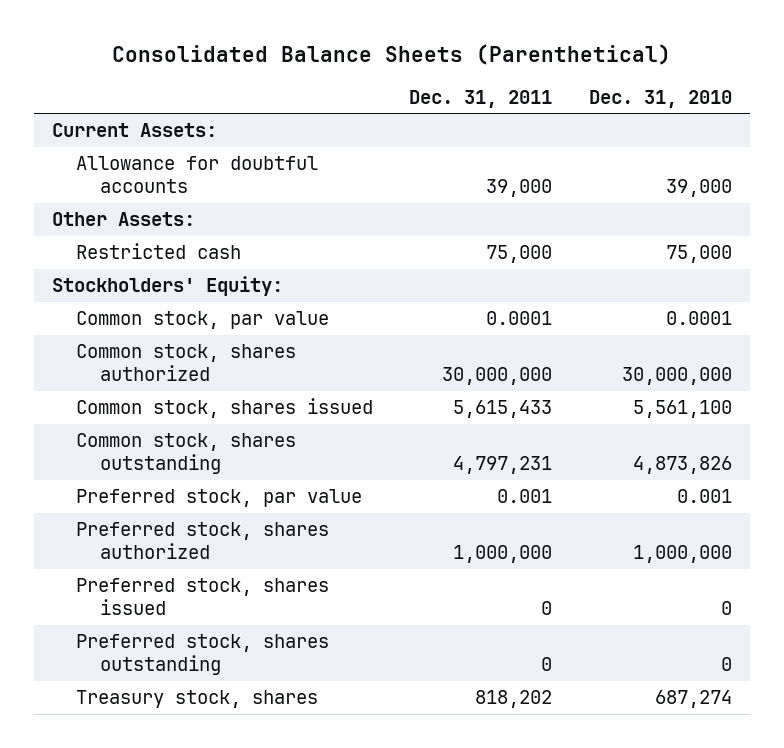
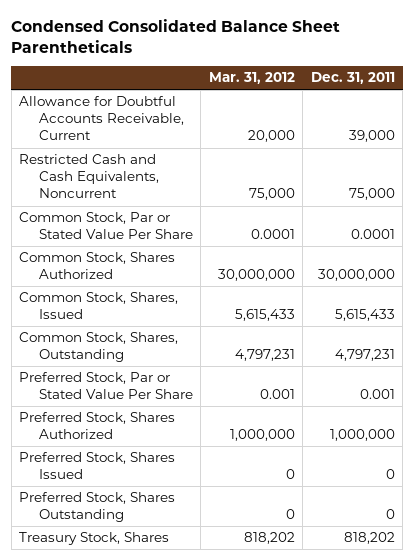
- Consolidated Balance Sheets (Parenthetical)
+ Condensed Consolidated Balance Sheet Parentheticals
- | Dec. 31, 2011 | Dec. 31, 2010
+ | Mar. 31, 2012 | Dec. 31, 2011
- Current Assets:
- Allowance for doubtful accounts | 39,000 | 39,000
- Other Assets:
- Restricted cash | 75,000 | 75,000
- Stockholders' Equity:
- Common stock, par value | 0.0001 | 0.0001
- Common stock, shares authorized | 30,000,000 | 30,000,000
- Common stock, shares issued | 5,615,433 | 5,561,100
- Common stock, shares outstanding | 4,797,231 | 4,873,826
- Preferred stock, par value | 0.001 | 0.001
- Preferred stock, shares authorized | 1,000,000 | 1,000,000
- Preferred stock, shares issued | 0 | 0
- Preferred stock, shares outstanding | 0 | 0
- Treasury stock, shares | 818,202 | 687,274
+ Allowance for Doubtful Accounts Receivable, Current | 20,000 | 39,000
+ Restricted Cash and Cash Equivalents, Noncurrent | 75,000 | 75,000
+ Common Stock, Par or Stated Value Per Share | 0.0001 | 0.0001
+ Common Stock, Shares Authorized | 30,000,000 | 30,000,000
+ Common Stock, Shares, Issued | 5,615,433 | 5,615,433
+ Common Stock, Shares, Outstanding | 4,797,231 | 4,797,231
+ Preferred Stock, Par or Stated Value Per Share | 0.001 | 0.001
+ Preferred Stock, Shares Authorized | 1,000,000 | 1,000,000
+ Preferred Stock, Shares Issued | 0 | 0
+ Preferred Stock, Shares Outstanding | 0 | 0
+ Treasury Stock, Shares | 818,202 | 818,202

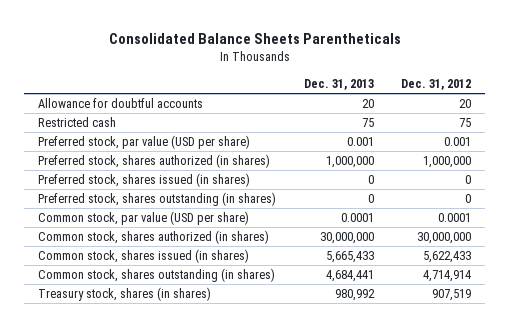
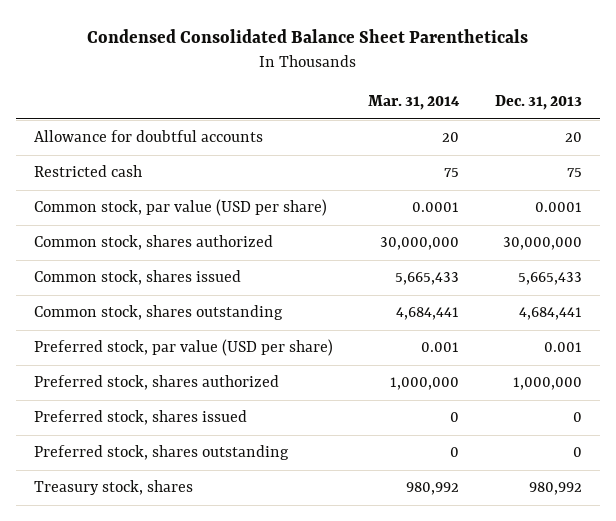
- Consolidated Balance Sheets Parentheticals
+ Condensed Consolidated Balance Sheet Parentheticals
- | Dec. 31, 2013 | Dec. 31, 2012
+ | Mar. 31, 2014 | Dec. 31, 2013
- Preferred stock, shares authorized (in shares) | 1,000,000 | 1,000,000
- Preferred stock, shares issued (in shares) | 0 | 0
- Preferred stock, shares outstanding (in shares) | 0 | 0
- Common stock, shares authorized (in shares) | 30,000,000 | 30,000,000
- Common stock, shares issued (in shares) | 5,665,433 | 5,622,433
- Common stock, shares outstanding (in shares) | 4,684,441 | 4,714,914
- Treasury stock, shares (in shares) | 980,992 | 907,519
+ Common stock, shares authorized | 30,000,000 | 30,000,000
+ Common stock, shares issued | 5,665,433 | 5,665,433
+ Common stock, shares outstanding | 4,684,441 | 4,684,441
moved down: Preferred stock, par value (USD per share) | 0.001 | 0.001
+ Preferred stock, shares authorized | 1,000,000 | 1,000,000
+ Preferred stock, shares issued | 0 | 0
+ Preferred stock, shares outstanding | 0 | 0
+ Treasury stock, shares | 980,992 | 980,992

